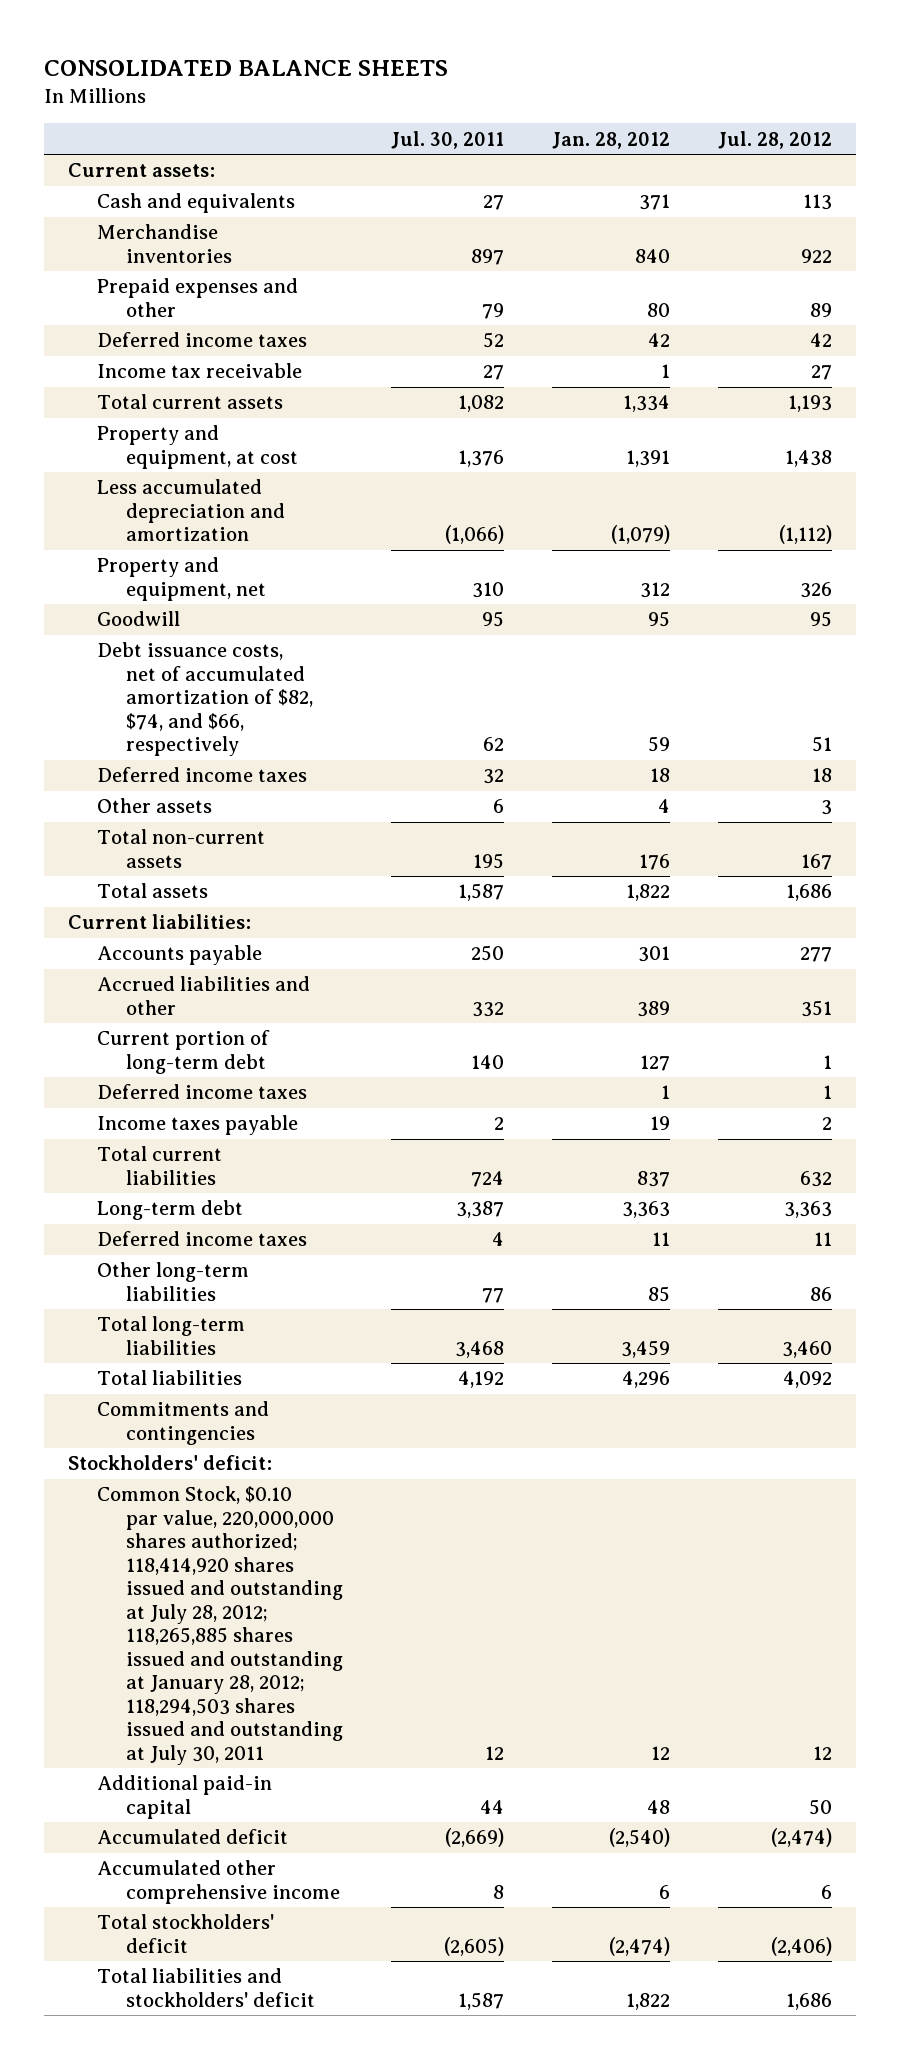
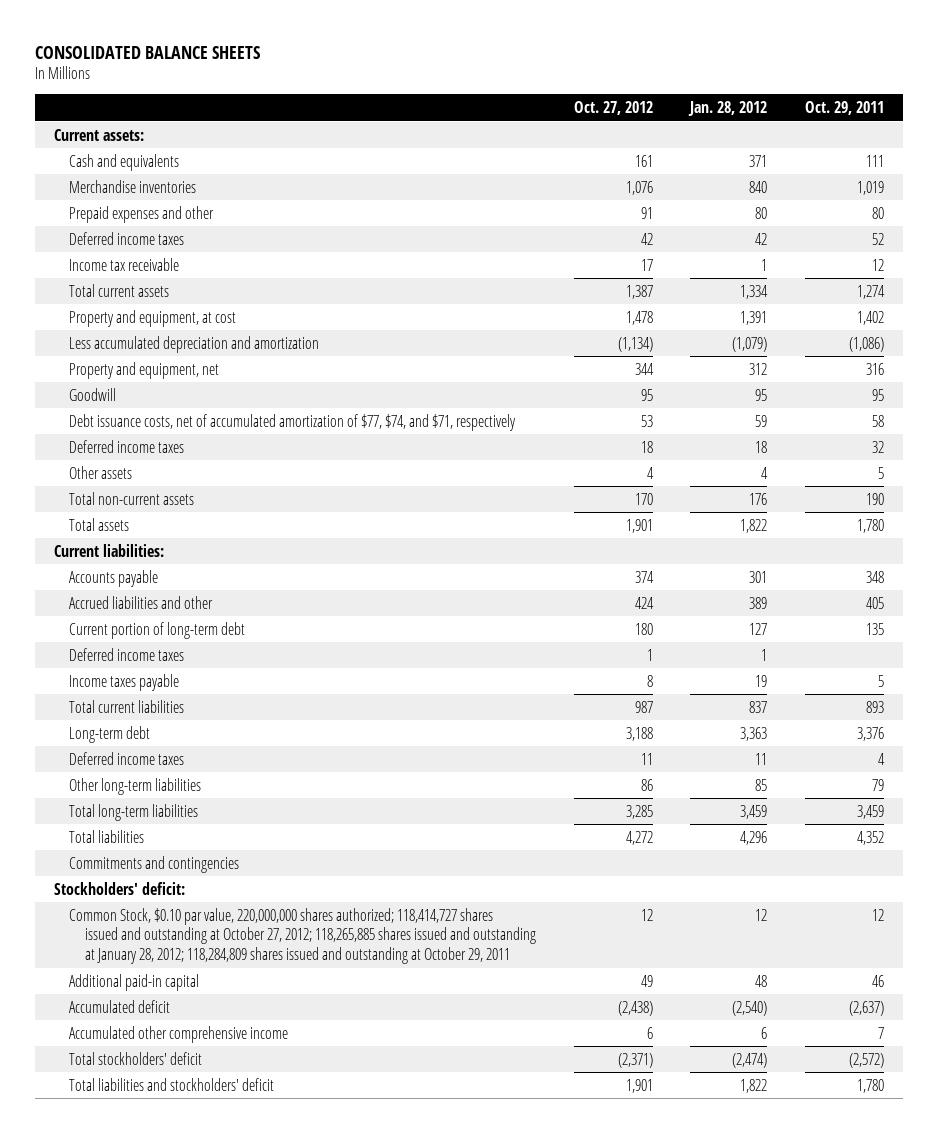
- | Jul. 30, 2011 | Jan. 28, 2012 | Jul. 28, 2012
+ | Oct. 27, 2012 | Jan. 28, 2012 | Oct. 29, 2011
- Debt issuance costs, net of accumulated amortization of $82, $74, and $66, respectively | 62 | 59 | 51
+ Debt issuance costs, net of accumulated amortization of $77, $74, and $71, respectively | 53 | 59 | 58
- Common Stock, $0.10 par value, 220,000,000 shares authorized; 118,414,920 shares issued and outstanding at July 28, 2012; 118,265,885 shares issued and outstanding at January 28, 2012; 118,294,503 shares issued and outstanding at July 30, 2011 | 12 | 12 | 12
+ Common Stock, $0.10 par value, 220,000,000 shares authorized; 118,414,727 shares issued and outstanding at October 27, 2012; 118,265,885 shares issued and outstanding at January 28, 2012; 118,284,809 shares issued and outstanding at October 29, 2011 | 12 | 12 | 12

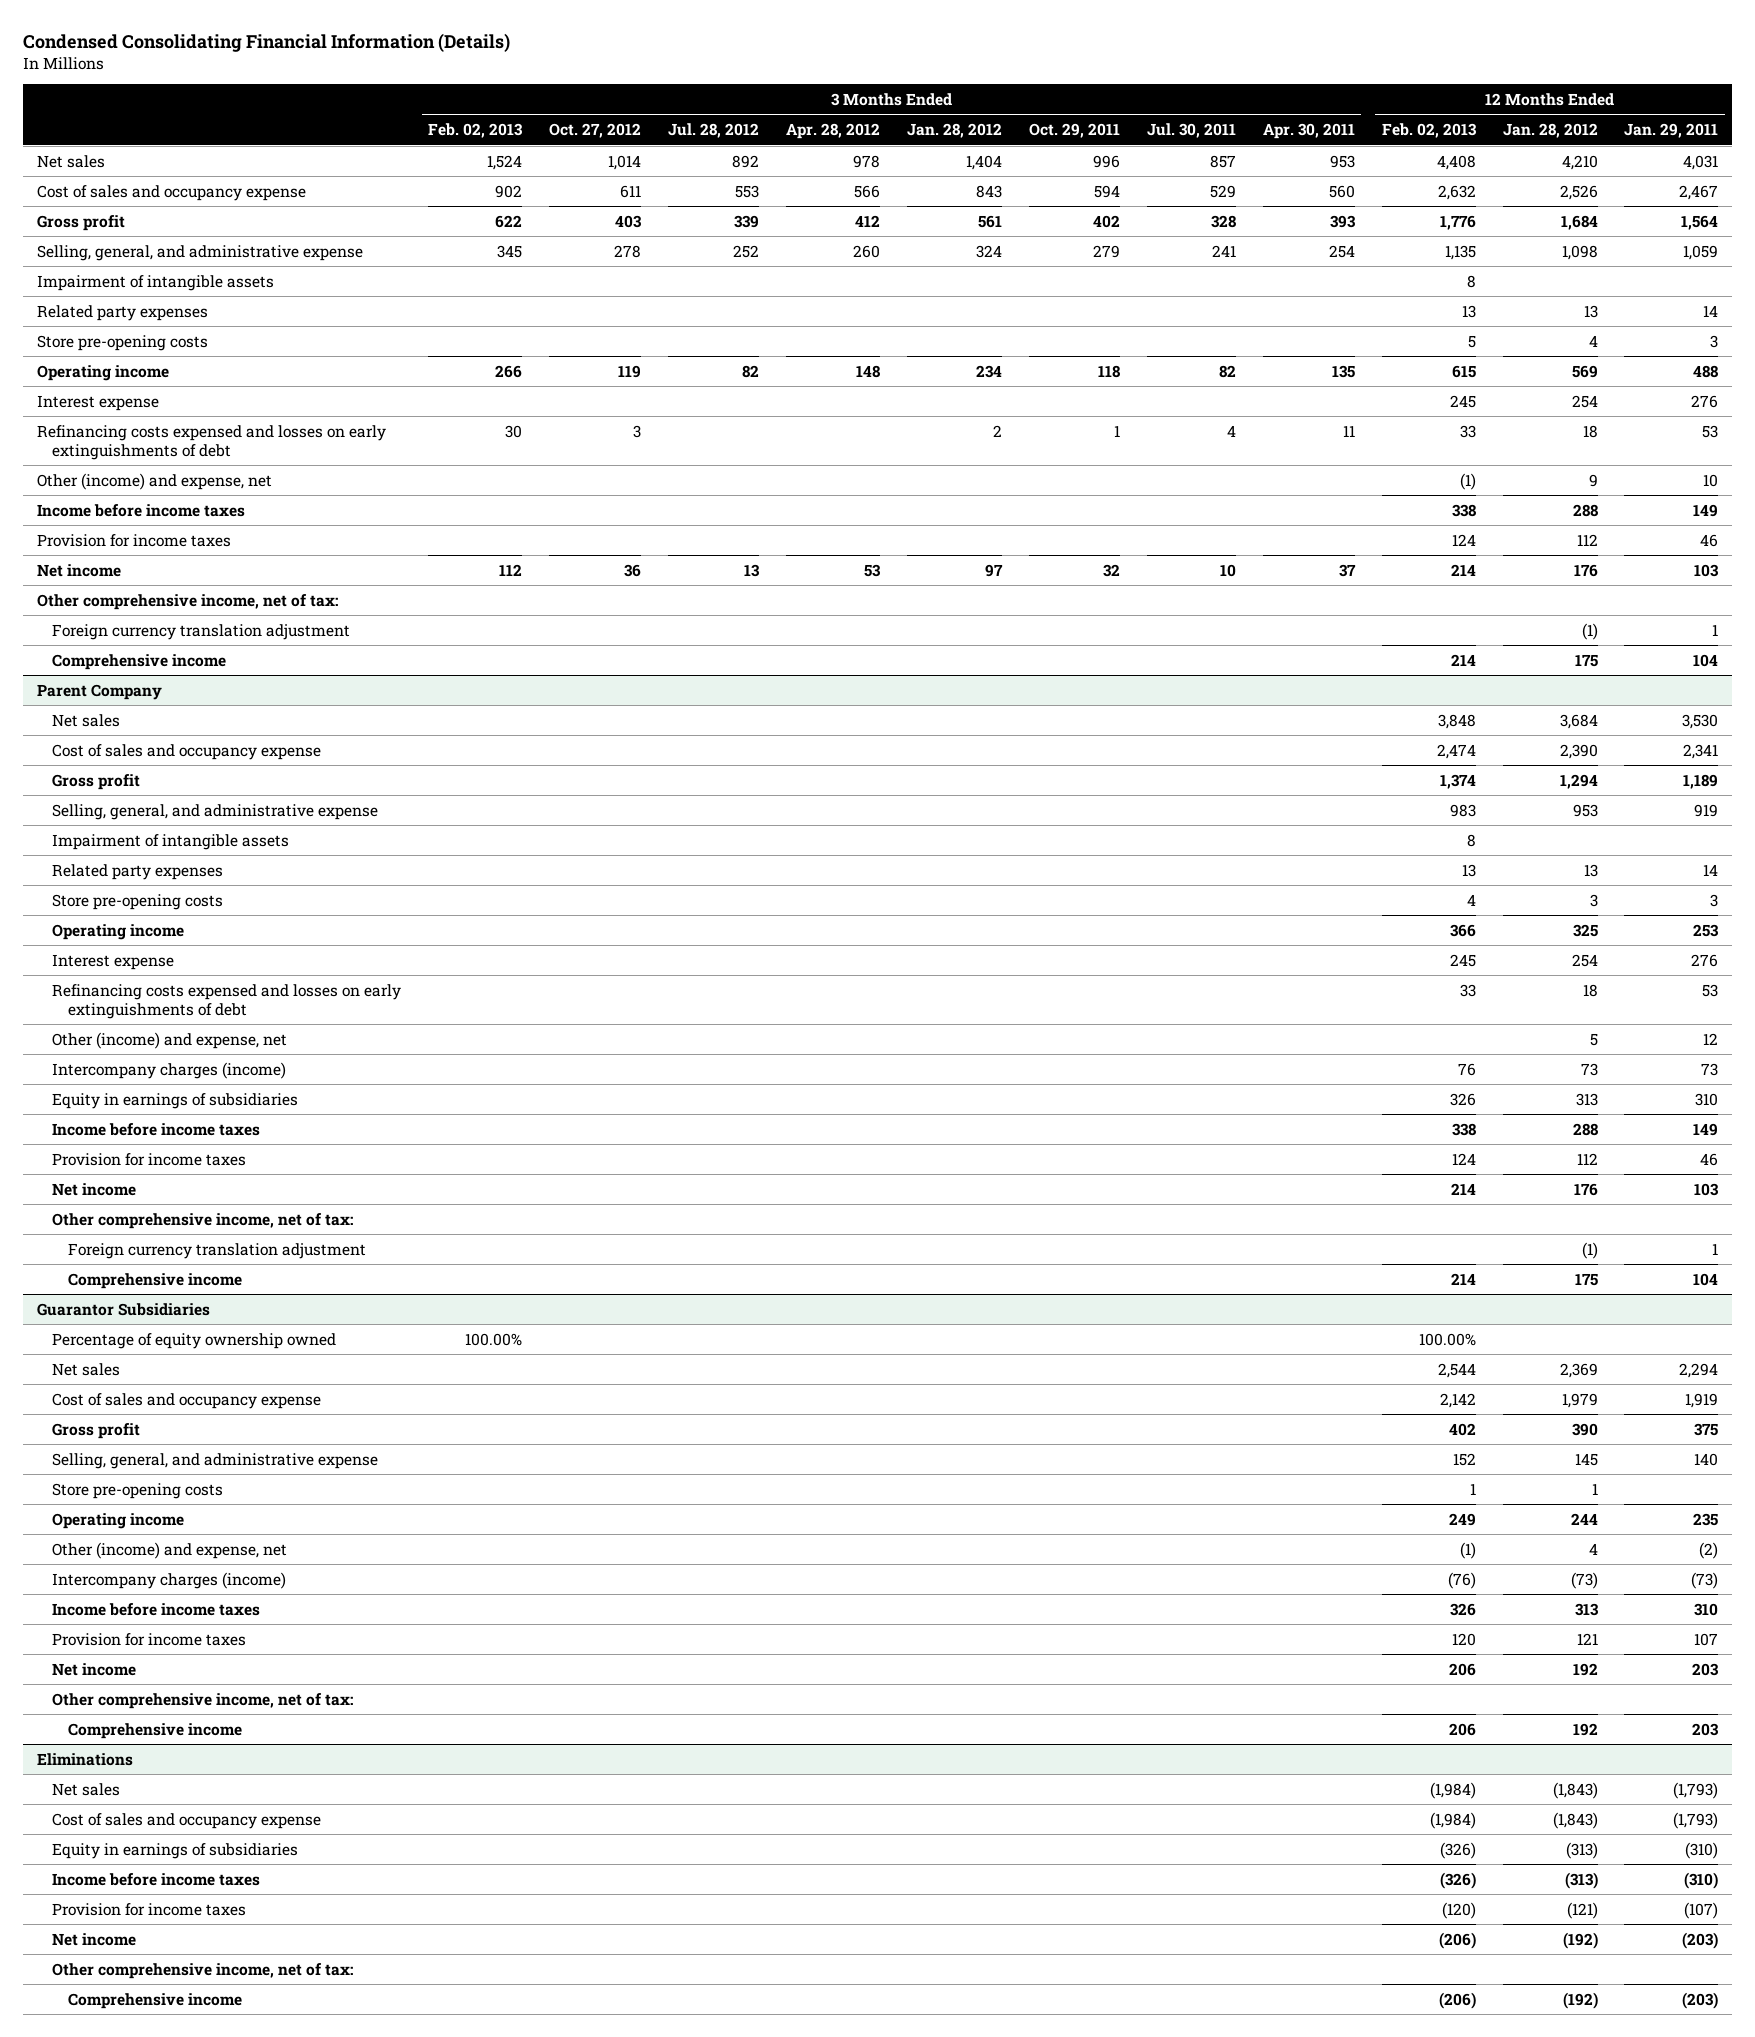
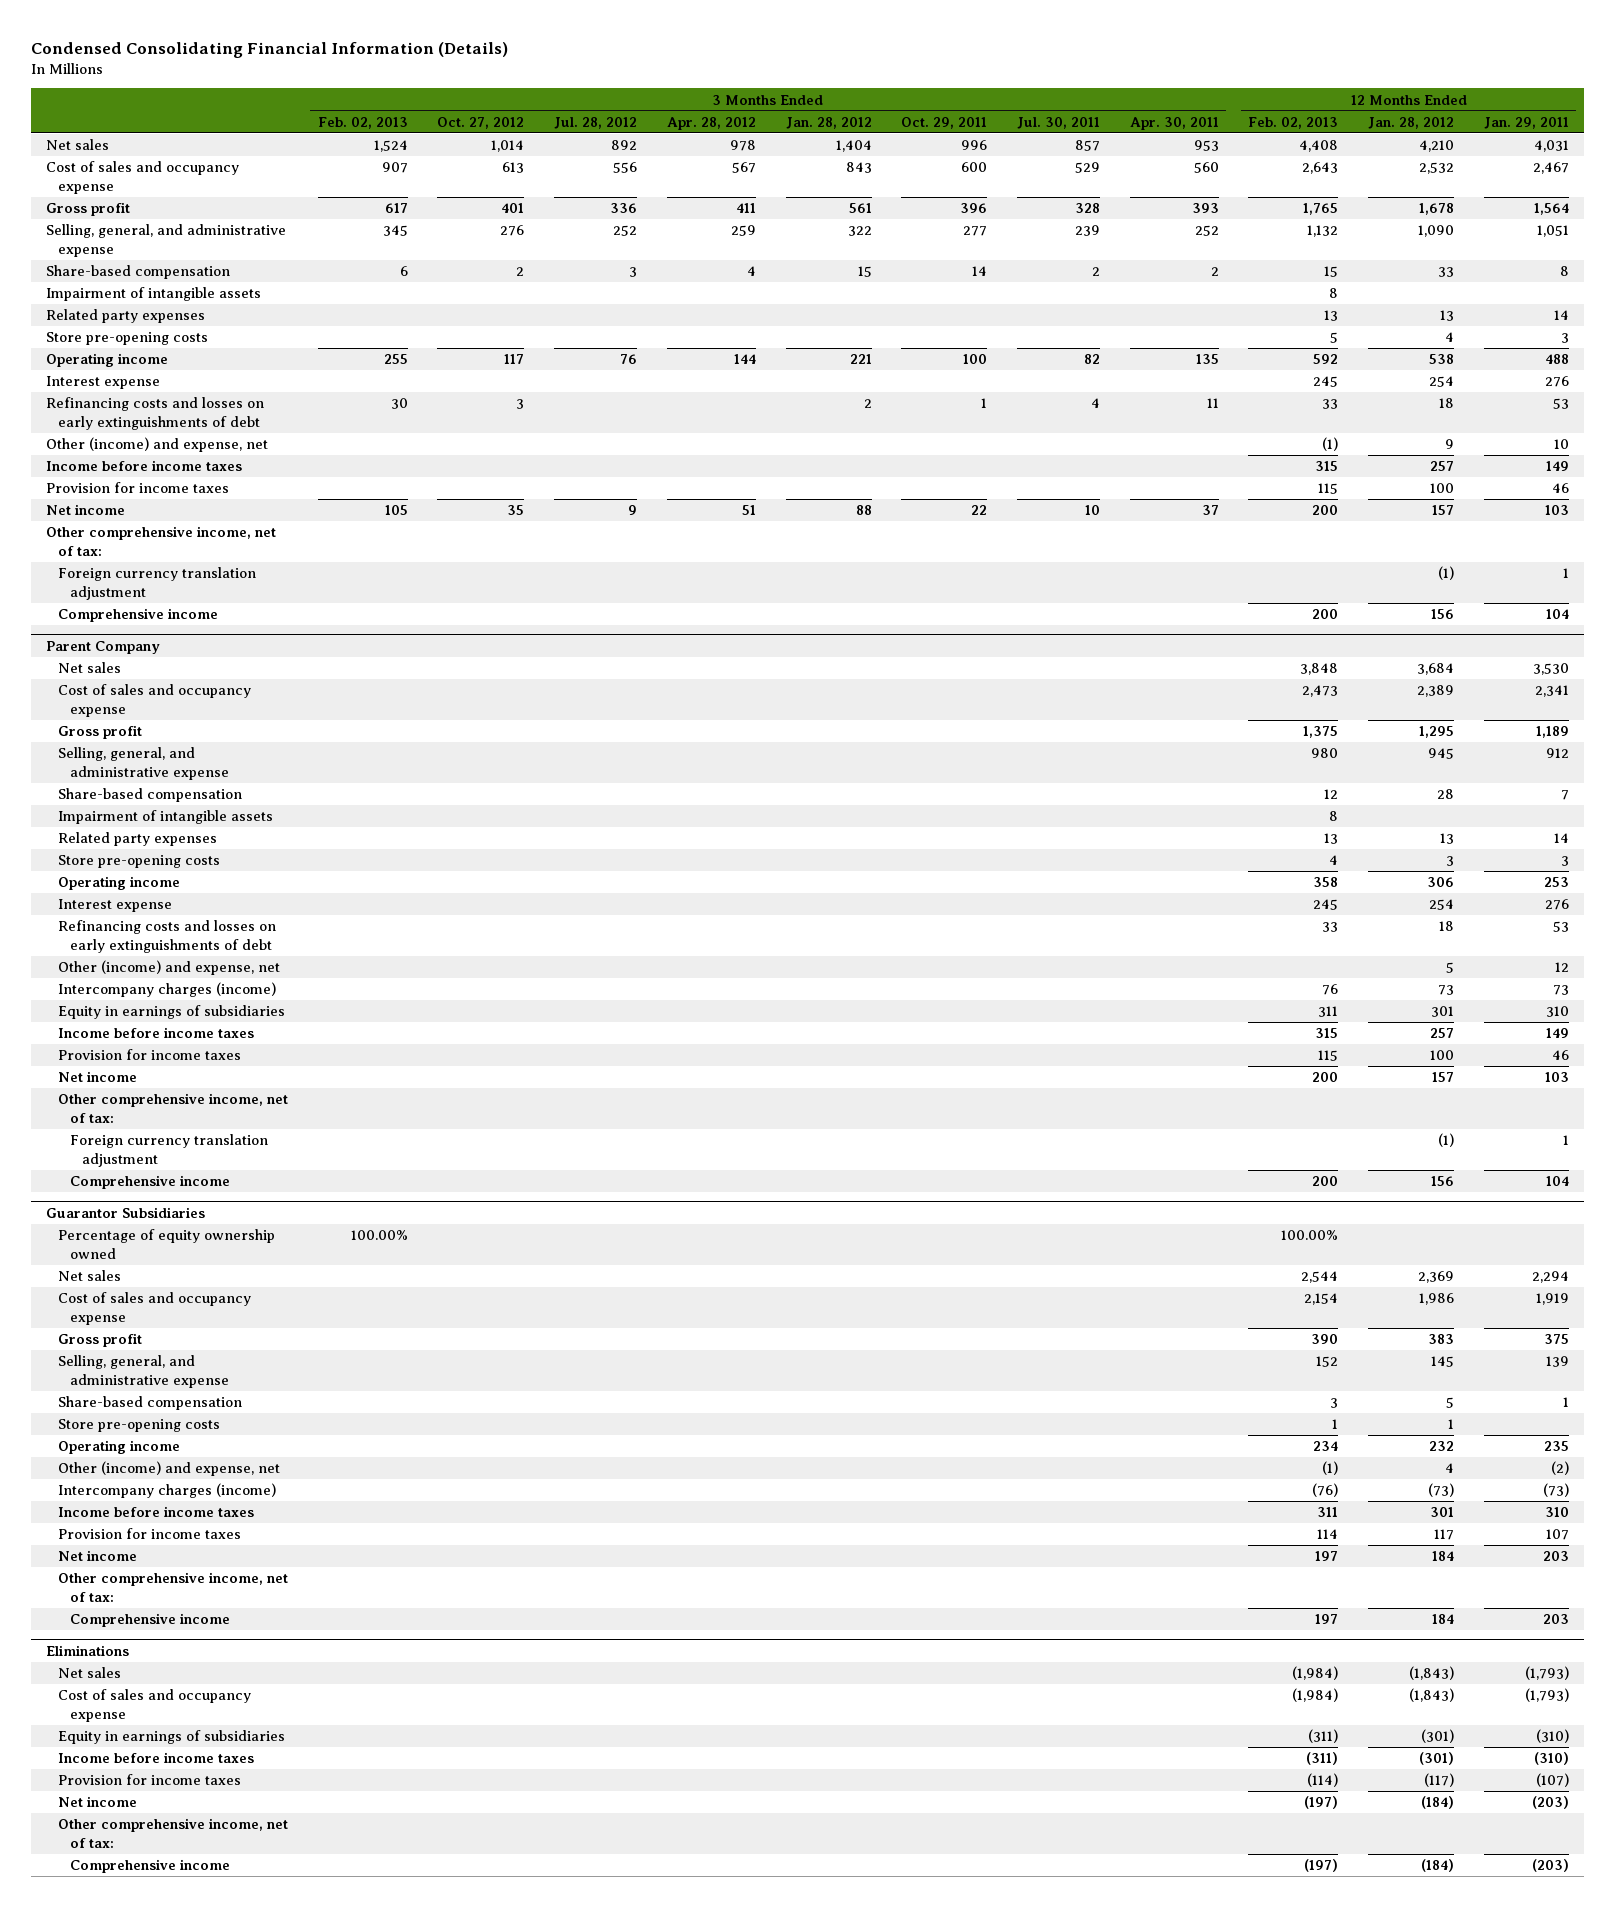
- Cost of sales and occupancy expense | 902 | 611 | 553 | 566 | 843 | 594 | 529 | 560 | 2,632 | 2,526 | 2,467
- Gross profit | 622 | 403 | 339 | 412 | 561 | 402 | 328 | 393 | 1,776 | 1,684 | 1,564
- Selling, general, and administrative expense | 345 | 278 | 252 | 260 | 324 | 279 | 241 | 254 | 1,135 | 1,098 | 1,059
+ Cost of sales and occupancy expense | 907 | 613 | 556 | 567 | 843 | 600 | 529 | 560 | 2,643 | 2,532 | 2,467
+ Gross profit | 617 | 401 | 336 | 411 | 561 | 396 | 328 | 393 | 1,765 | 1,678 | 1,564
+ Selling, general, and administrative expense | 345 | 276 | 252 | 259 | 322 | 277 | 239 | 252 | 1,132 | 1,090 | 1,051
+ Share-based compensation | 6 | 2 | 3 | 4 | 15 | 14 | 2 | 2 | 15 | 33 | 8
- Operating income | 266 | 119 | 82 | 148 | 234 | 118 | 82 | 135 | 615 | 569 | 488
+ Operating income | 255 | 117 | 76 | 144 | 221 | 100 | 82 | 135 | 592 | 538 | 488
- Refinancing costs expensed and losses on early extinguishments of debt | 30 | 3 | | | 2 | 1 | 4 | 11 | 33 | 18 | 53
+ Refinancing costs and losses on early extinguishments of debt | 30 | 3 | | | 2 | 1 | 4 | 11 | 33 | 18 | 53
- Income before income taxes | | | | | | | | | 338 | 288 | 149
- Provision for income taxes | | | | | | | | | 124 | 112 | 46
- Net income | 112 | 36 | 13 | 53 | 97 | 32 | 10 | 37 | 214 | 176 | 103
+ Income before income taxes | | | | | | | | | 315 | 257 | 149
+ Provision for income taxes | | | | | | | | | 115 | 100 | 46
+ Net income | 105 | 35 | 9 | 51 | 88 | 22 | 10 | 37 | 200 | 157 | 103
- Comprehensive income | | | | | | | | | 214 | 175 | 104
+ Comprehensive income | | | | | | | | | 200 | 156 | 104
@ Parent Company
- Cost of sales and occupancy expense | | | | | | | | | 2,474 | 2,390 | 2,341
- Gross profit | | | | | | | | | 1,374 | 1,294 | 1,189
- Selling, general, and administrative expense | | | | | | | | | 983 | 953 | 919
+ Cost of sales and occupancy expense | | | | | | | | | 2,473 | 2,389 | 2,341
+ Gross profit | | | | | | | | | 1,375 | 1,295 | 1,189
+ Selling, general, and administrative expense | | | | | | | | | 980 | 945 | 912
+ Share-based compensation | | | | | | | | | 12 | 28 | 7
- Operating income | | | | | | | | | 366 | 325 | 253
+ Operating income | | | | | | | | | 358 | 306 | 253
- Refinancing costs expensed and losses on early extinguishments of debt | | | | | | | | | 33 | 18 | 53
+ Refinancing costs and losses on early extinguishments of debt | | | | | | | | | 33 | 18 | 53
- Equity in earnings of subsidiaries | | | | | | | | | 326 | 313 | 310
- Income before income taxes | | | | | | | | | 338 | 288 | 149
- Provision for income taxes | | | | | | | | | 124 | 112 | 46
- Net income | | | | | | | | | 214 | 176 | 103
+ Equity in earnings of subsidiaries | | | | | | | | | 311 | 301 | 310
+ Income before income taxes | | | | | | | | | 315 | 257 | 149
+ Provision for income taxes | | | | | | | | | 115 | 100 | 46
+ Net income | | | | | | | | | 200 | 157 | 103
- Comprehensive income | | | | | | | | | 214 | 175 | 104
+ Comprehensive income | | | | | | | | | 200 | 156 | 104
@ Guarantor Subsidiaries
- Cost of sales and occupancy expense | | | | | | | | | 2,142 | 1,979 | 1,919
- Gross profit | | | | | | | | | 402 | 390 | 375
- Selling, general, and administrative expense | | | | | | | | | 152 | 145 | 140
+ Cost of sales and occupancy expense | | | | | | | | | 2,154 | 1,986 | 1,919
+ Gross profit | | | | | | | | | 390 | 383 | 375
+ Selling, general, and administrative expense | | | | | | | | | 152 | 145 | 139
+ Share-based compensation | | | | | | | | | 3 | 5 | 1
- Operating income | | | | | | | | | 249 | 244 | 235
+ Operating income | | | | | | | | | 234 | 232 | 235
- Income before income taxes | | | | | | | | | 326 | 313 | 310
- Provision for income taxes | | | | | | | | | 120 | 121 | 107
- Net income | | | | | | | | | 206 | 192 | 203
+ Income before income taxes | | | | | | | | | 311 | 301 | 310
+ Provision for income taxes | | | | | | | | | 114 | 117 | 107
+ Net income | | | | | | | | | 197 | 184 | 203
- Comprehensive income | | | | | | | | | 206 | 192 | 203
+ Comprehensive income | | | | | | | | | 197 | 184 | 203
@ Eliminations
- Equity in earnings of subsidiaries | | | | | | | | | (326) | (313) | (310)
- Income before income taxes | | | | | | | | | (326) | (313) | (310)
- Provision for income taxes | | | | | | | | | (120) | (121) | (107)
- Net income | | | | | | | | | (206) | (192) | (203)
+ Equity in earnings of subsidiaries | | | | | | | | | (311) | (301) | (310)
+ Income before income taxes | | | | | | | | | (311) | (301) | (310)
+ Provision for income taxes | | | | | | | | | (114) | (117) | (107)
+ Net income | | | | | | | | | (197) | (184) | (203)
- Comprehensive income | | | | | | | | | (206) | (192) | (203)
+ Comprehensive income | | | | | | | | | (197) | (184) | (203)

